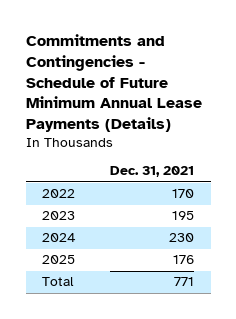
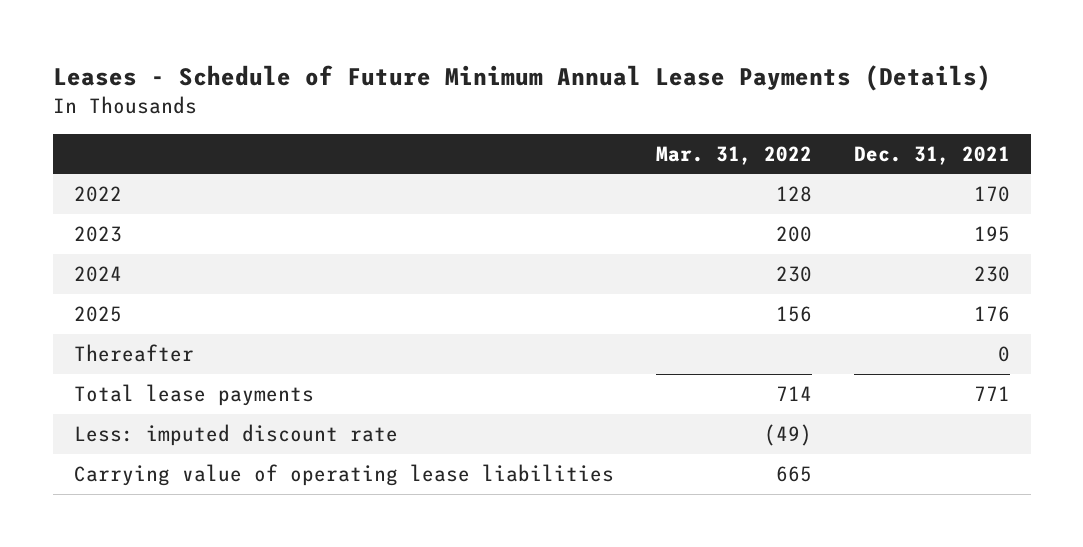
- Commitments and Contingencies - Schedule of Future Minimum Annual Lease Payments (Details)
+ Leases - Schedule of Future Minimum Annual Lease Payments (Details)
- | Dec. 31, 2021
+ | Mar. 31, 2022 | Dec. 31, 2021
- Total | 771
+ Thereafter | | 0
+ Total lease payments | 714 | 771
+ Less: imputed discount rate | (49) |
+ Carrying value of operating lease liabilities | 665 |

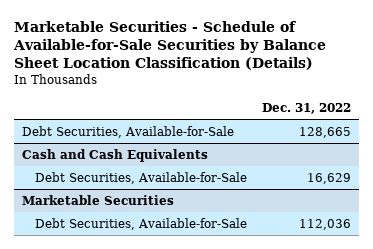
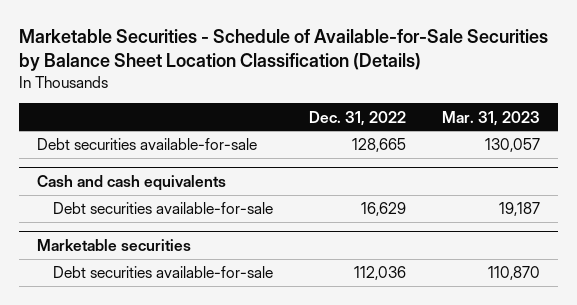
- | Dec. 31, 2022
+ | Dec. 31, 2022 | Mar. 31, 2023
- Debt Securities, Available-for-Sale | 128,665
- Cash and Cash Equivalents
- Debt Securities, Available-for-Sale | 16,629
- Marketable Securities
- Debt Securities, Available-for-Sale | 112,036
+ Debt securities available-for-sale | 128,665 | 130,057
+ Cash and cash equivalents
+ Debt securities available-for-sale | 16,629 | 19,187
+ Marketable securities
+ Debt securities available-for-sale | 112,036 | 110,870

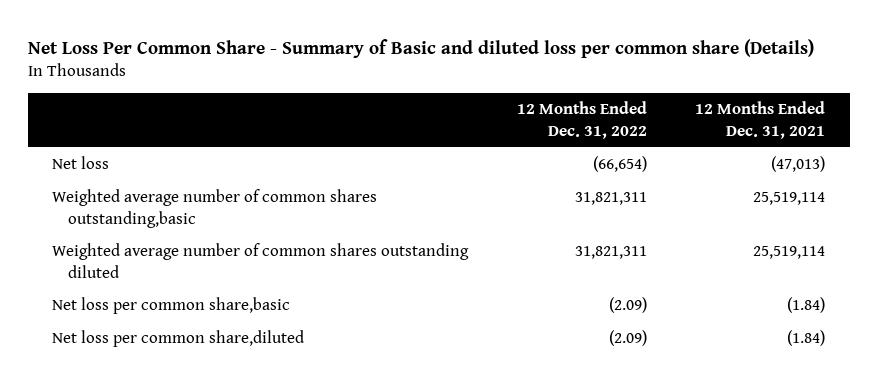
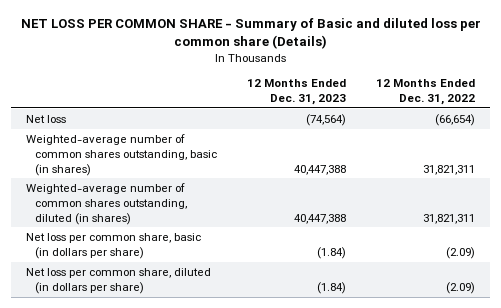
- Net Loss Per Common Share - Summary of Basic and diluted loss per common share (Details)
+ NET LOSS PER COMMON SHARE - Summary of Basic and diluted loss per common share (Details)
- | 12 Months Ended Dec. 31, 2022 | 12 Months Ended Dec. 31, 2021
+ | 12 Months Ended Dec. 31, 2023 | 12 Months Ended Dec. 31, 2022
- Weighted average number of common shares outstanding,basic | 31,821,311 | 25,519,114
- Weighted average number of common shares outstanding diluted | 31,821,311 | 25,519,114
- Net loss per common share,basic | (2.09) | (1.84)
- Net loss per common share,diluted | (2.09) | (1.84)
+ Weighted-average number of common shares outstanding, basic (in shares) | 40,447,388 | 31,821,311
+ Weighted-average number of common shares outstanding, diluted (in shares) | 40,447,388 | 31,821,311
+ Net loss per common share, basic (in dollars per share) | (1.84) | (2.09)
+ Net loss per common share, diluted (in dollars per share) | (1.84) | (2.09)

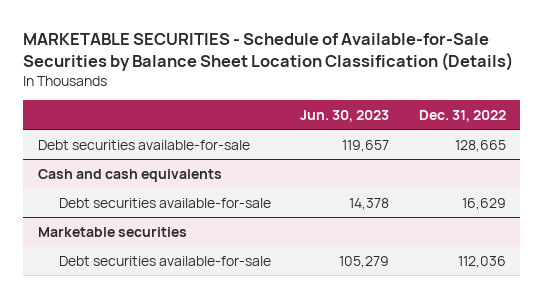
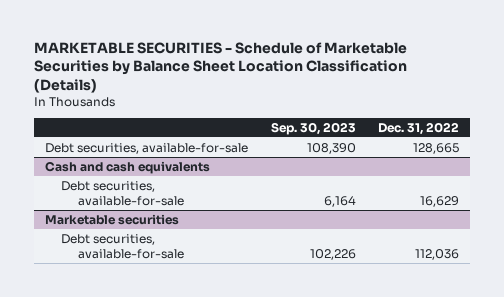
- MARKETABLE SECURITIES - Schedule of Available-for-Sale Securities by Balance Sheet Location Classification (Details)
+ MARKETABLE SECURITIES - Schedule of Marketable Securities by Balance Sheet Location Classification (Details)
- | Jun. 30, 2023 | Dec. 31, 2022
+ | Sep. 30, 2023 | Dec. 31, 2022
- Debt securities available-for-sale | 119,657 | 128,665
+ Debt securities, available-for-sale | 108,390 | 128,665
@ Cash and cash equivalents
- Debt securities available-for-sale | 14,378 | 16,629
+ Debt securities, available-for-sale | 6,164 | 16,629
@ Marketable securities
- Debt securities available-for-sale | 105,279 | 112,036
+ Debt securities, available-for-sale | 102,226 | 112,036

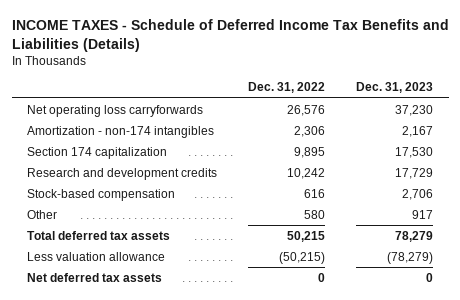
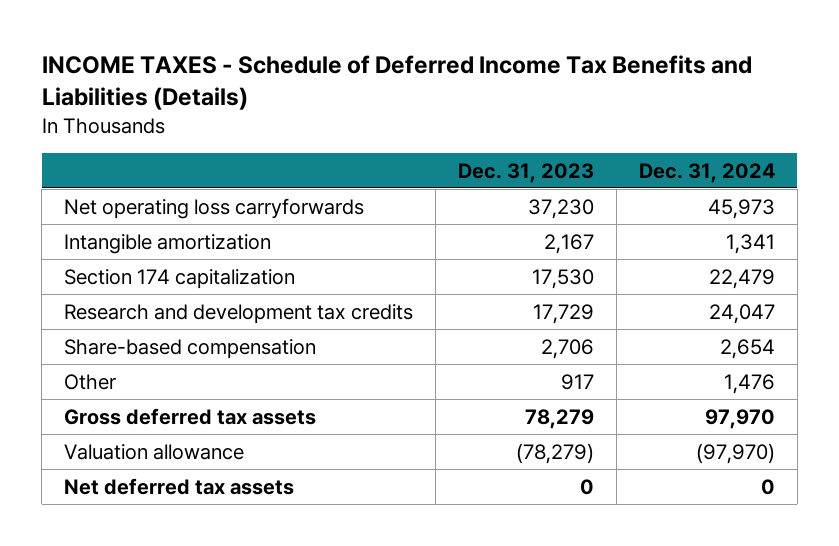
- | Dec. 31, 2022 | Dec. 31, 2023
+ | Dec. 31, 2023 | Dec. 31, 2024
- Amortization - non-174 intangibles | 2,306 | 2,167
+ Intangible amortization | 2,167 | 1,341
- Research and development credits | 10,242 | 17,729
- Stock-based compensation | 616 | 2,706
+ Research and development tax credits | 17,729 | 24,047
+ Share-based compensation | 2,706 | 2,654
- Total deferred tax assets | 50,215 | 78,279
- Less valuation allowance | (50,215) | (78,279)
+ Gross deferred tax assets | 78,279 | 97,970
+ Valuation allowance | (78,279) | (97,970)

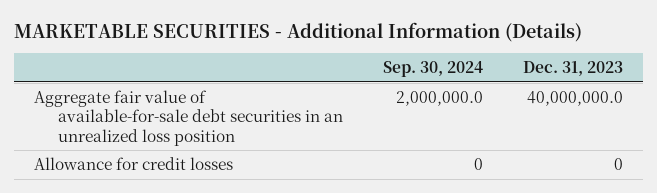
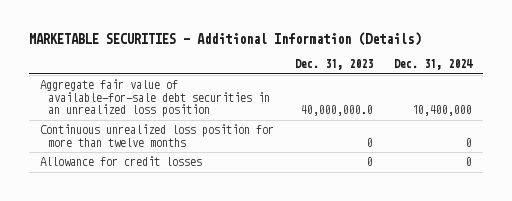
- | Sep. 30, 2024 | Dec. 31, 2023
+ | Dec. 31, 2023 | Dec. 31, 2024
+ Continuous unrealized loss position for more than twelve months | 0 | 0

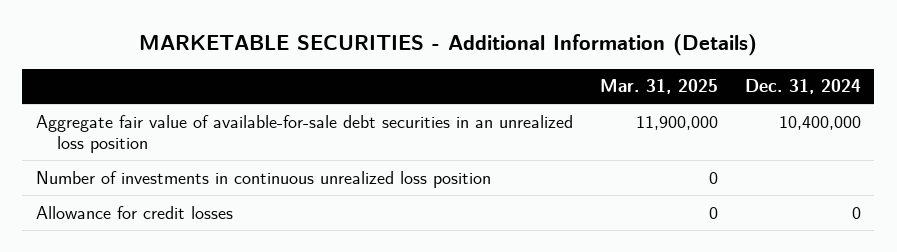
- | Dec. 31, 2023 | Dec. 31, 2024
+ | Mar. 31, 2025 | Dec. 31, 2024
- Continuous unrealized loss position for more than twelve months | 0 | 0
+ Number of investments in continuous unrealized loss position | 0 |

